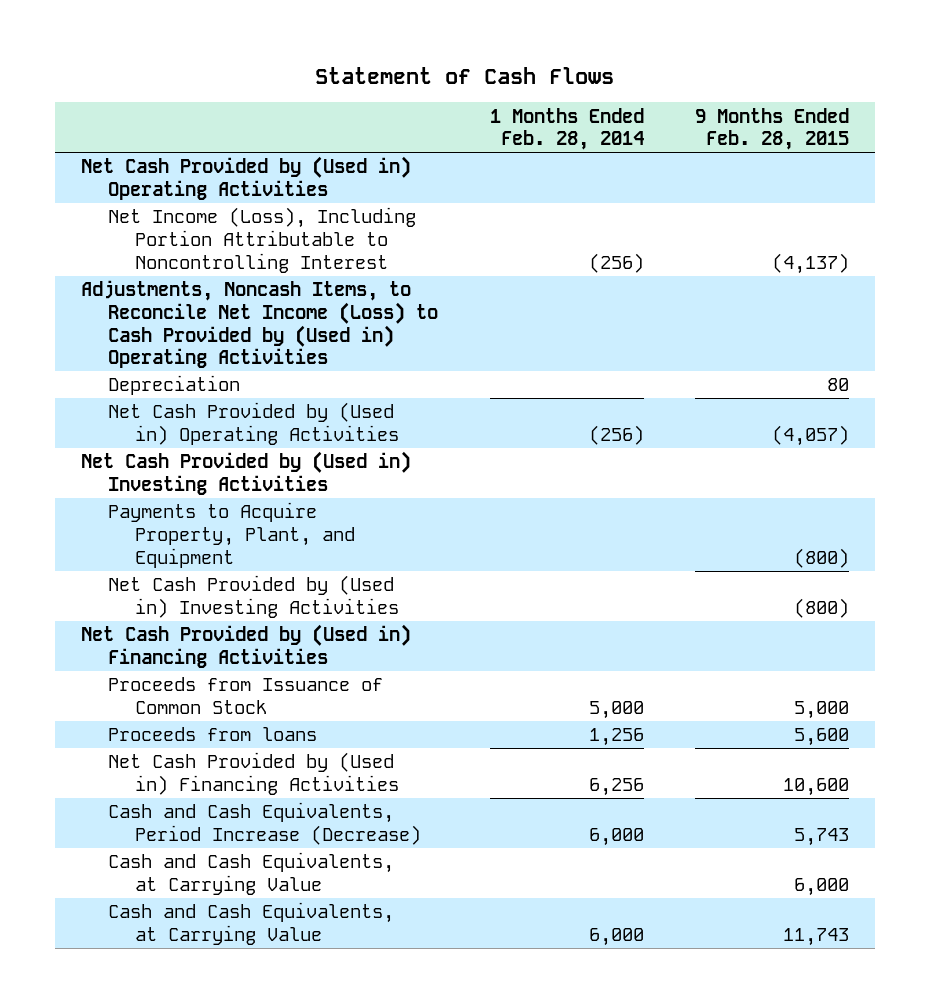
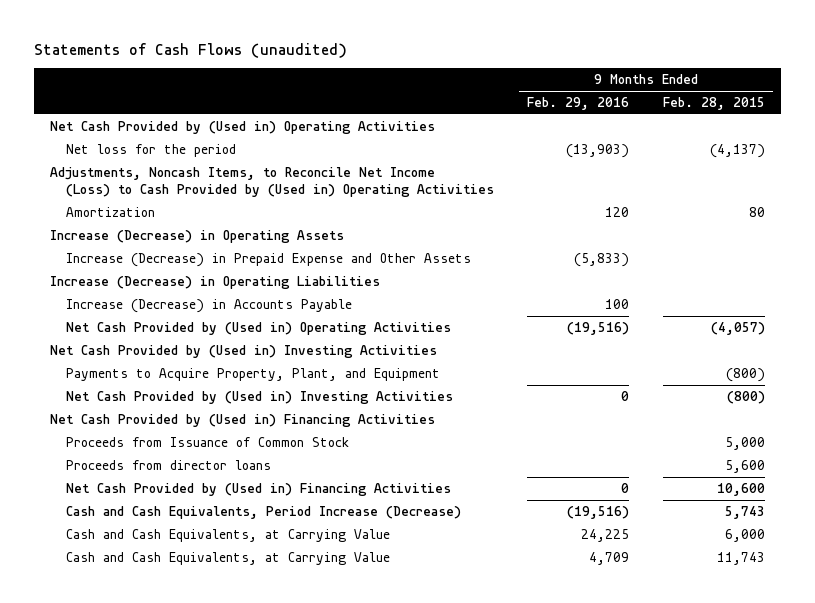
- Statement of Cash Flows
+ Statements of Cash Flows (unaudited)
- | 1 Months Ended Feb. 28, 2014 | 9 Months Ended Feb. 28, 2015
+ | 9 Months Ended Feb. 29, 2016 | 9 Months Ended Feb. 28, 2015
- Net Income (Loss), Including Portion Attributable to Noncontrolling Interest | (256) | (4,137)
+ Net loss for the period | (13,903) | (4,137)
- Depreciation | | 80
+ Amortization | 120 | 80
+ Increase (Decrease) in Operating Assets
+ Increase (Decrease) in Prepaid Expense and Other Assets | (5,833) |
+ Increase (Decrease) in Operating Liabilities
+ Increase (Decrease) in Accounts Payable | 100 |
- Proceeds from loans | 1,256 | 5,600
+ Proceeds from director loans | | 5,600

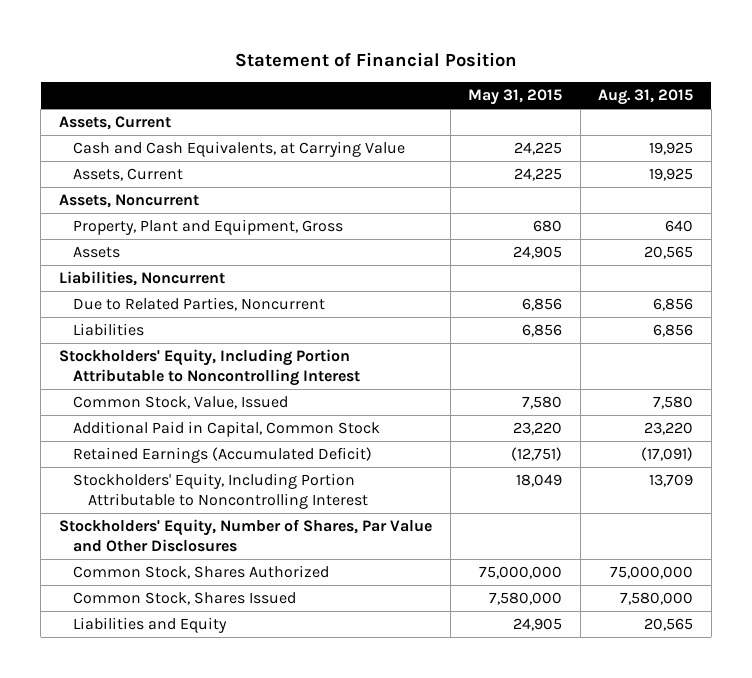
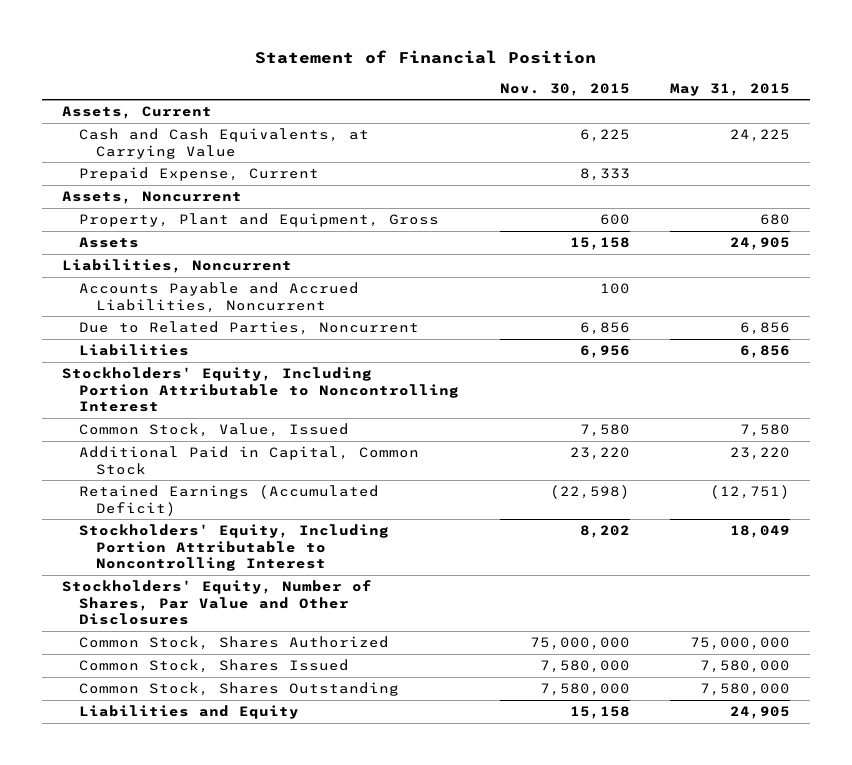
- | May 31, 2015 | Aug. 31, 2015
+ | Nov. 30, 2015 | May 31, 2015
- Assets, Current | 24,225 | 19,925
+ Prepaid Expense, Current | 8,333 |
+ Accounts Payable and Accrued Liabilities, Noncurrent | 100 |
+ Common Stock, Shares Outstanding | 7,580,000 | 7,580,000

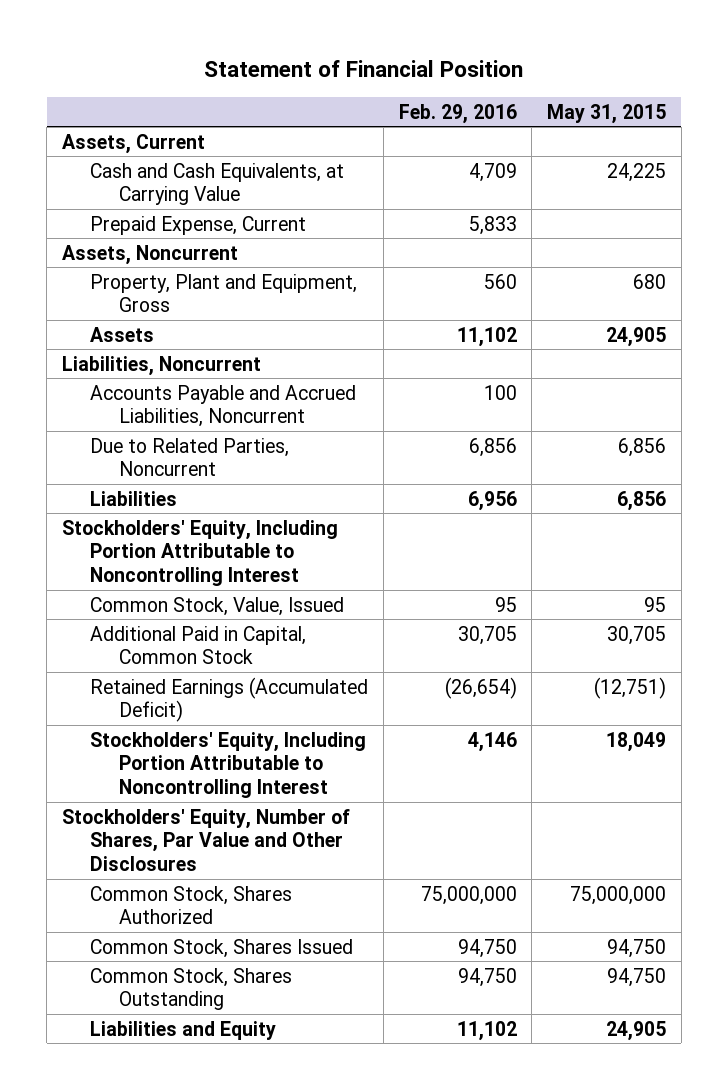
- | Nov. 30, 2015 | May 31, 2015
+ | Feb. 29, 2016 | May 31, 2015
- Common Stock, Value, Issued | 7,580 | 7,580
- Additional Paid in Capital, Common Stock | 23,220 | 23,220
+ Common Stock, Value, Issued | 95 | 95
+ Additional Paid in Capital, Common Stock | 30,705 | 30,705
- Common Stock, Shares Issued | 7,580,000 | 7,580,000
- Common Stock, Shares Outstanding | 7,580,000 | 7,580,000
+ Common Stock, Shares Issued | 94,750 | 94,750
+ Common Stock, Shares Outstanding | 94,750 | 94,750

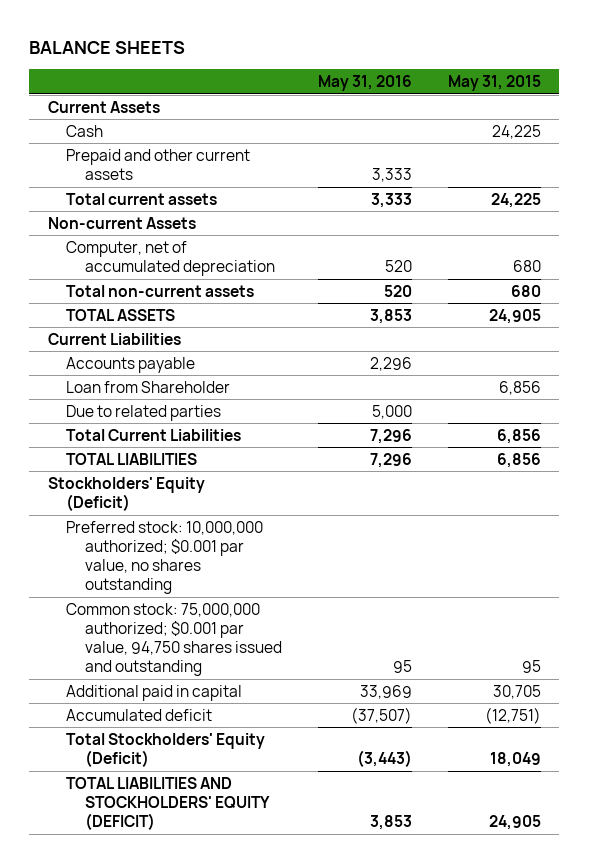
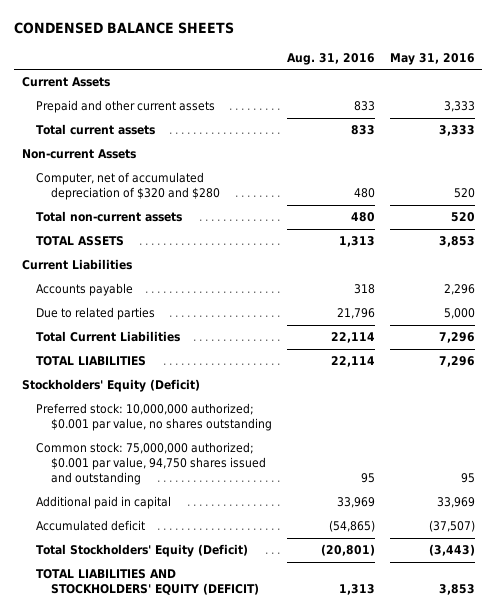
- BALANCE SHEETS
+ CONDENSED BALANCE SHEETS
- | May 31, 2016 | May 31, 2015
+ | Aug. 31, 2016 | May 31, 2016
- Cash | | 24,225
- Computer, net of accumulated depreciation | 520 | 680
+ Computer, net of accumulated depreciation of $320 and $280 | 480 | 520
- Loan from Shareholder | | 6,856

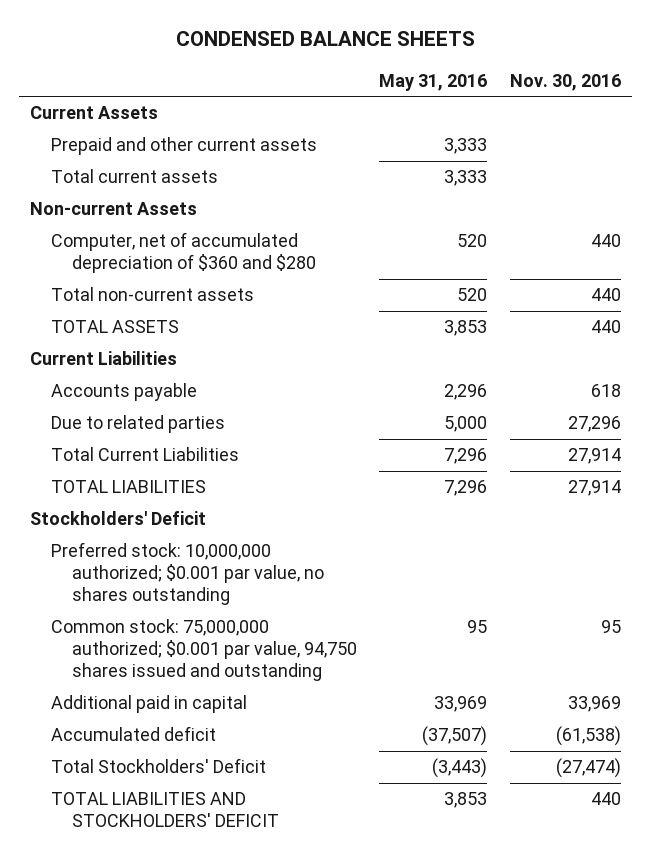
- | Aug. 31, 2016 | May 31, 2016
+ | May 31, 2016 | Nov. 30, 2016
- Computer, net of accumulated depreciation of $320 and $280 | 480 | 520
+ Computer, net of accumulated depreciation of $360 and $280 | 520 | 440
- Stockholders' Equity (Deficit)
+ Stockholders' Deficit
- Total Stockholders' Equity (Deficit) | (20,801) | (3,443)
- TOTAL LIABILITIES AND STOCKHOLDERS' EQUITY (DEFICIT) | 1,313 | 3,853
+ Total Stockholders' Deficit | (3,443) | (27,474)
+ TOTAL LIABILITIES AND STOCKHOLDERS' DEFICIT | 3,853 | 440

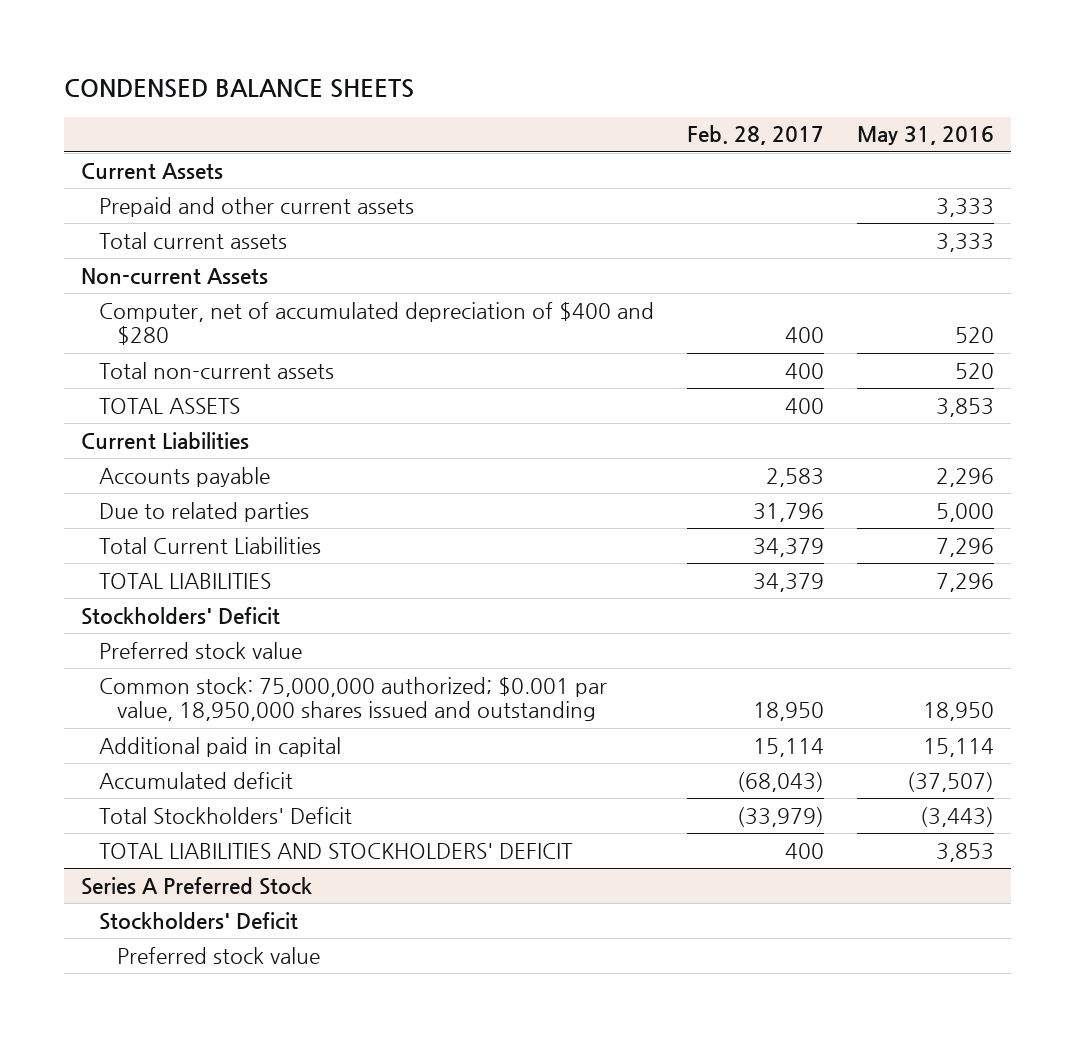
- | May 31, 2016 | Nov. 30, 2016
+ | Feb. 28, 2017 | May 31, 2016
- Computer, net of accumulated depreciation of $360 and $280 | 520 | 440
+ Computer, net of accumulated depreciation of $400 and $280 | 400 | 520
- Preferred stock: 10,000,000 authorized; $0.001 par value, no shares outstanding
- Common stock: 75,000,000 authorized; $0.001 par value, 94,750 shares issued and outstanding | 95 | 95
- Additional paid in capital | 33,969 | 33,969
+ Preferred stock value
+ Common stock: 75,000,000 authorized; $0.001 par value, 18,950,000 shares issued and outstanding | 18,950 | 18,950
+ Additional paid in capital | 15,114 | 15,114
+ Series A Preferred Stock
+ Stockholders' Deficit
+ Preferred stock value

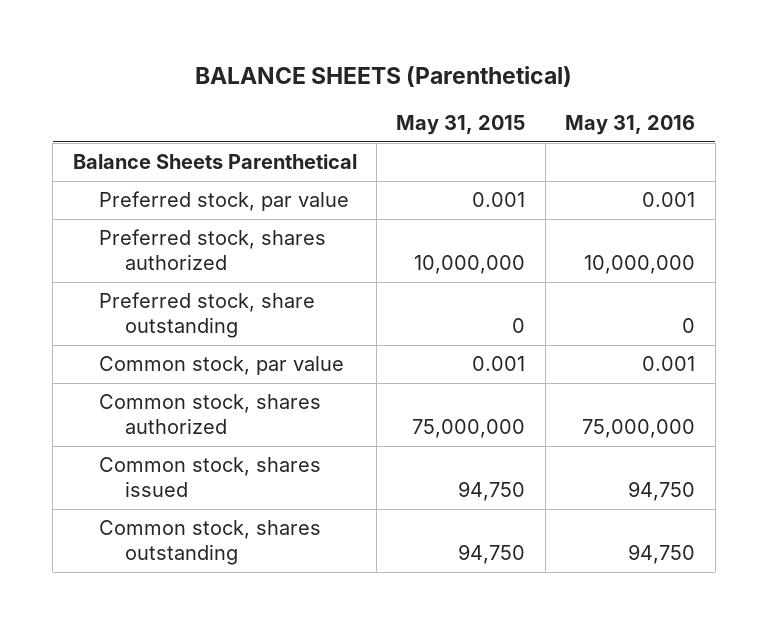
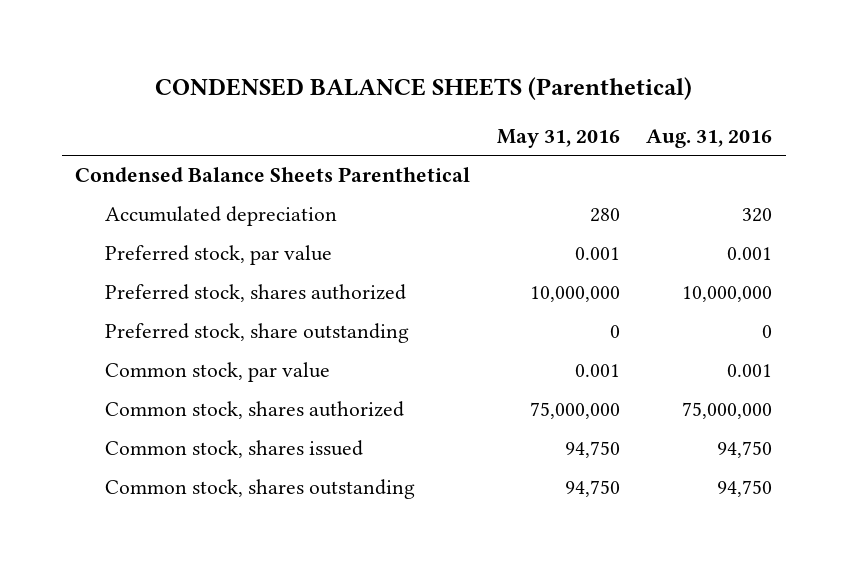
- BALANCE SHEETS (Parenthetical)
+ CONDENSED BALANCE SHEETS (Parenthetical)
- | May 31, 2015 | May 31, 2016
+ | May 31, 2016 | Aug. 31, 2016
- Balance Sheets Parenthetical
+ Condensed Balance Sheets Parenthetical
+ Accumulated depreciation | 280 | 320

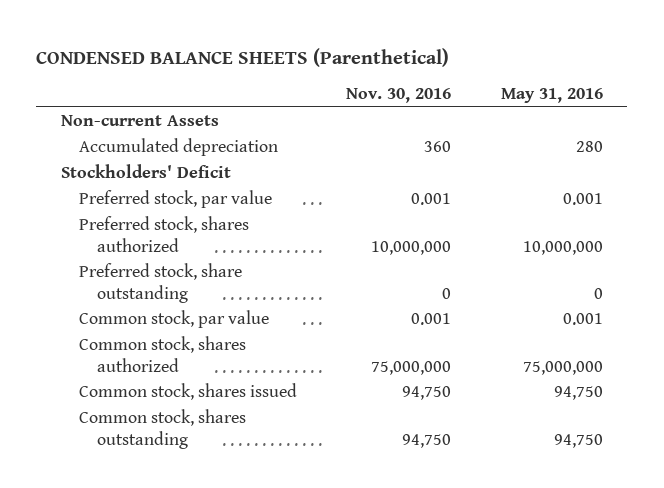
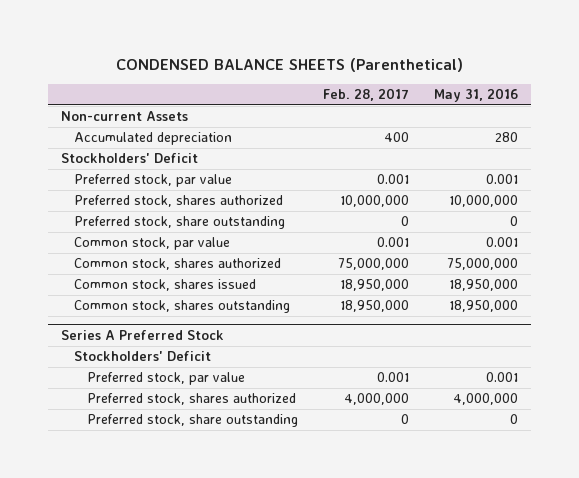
- | Nov. 30, 2016 | May 31, 2016
+ | Feb. 28, 2017 | May 31, 2016
- Common stock, shares issued | 94,750 | 94,750
- Common stock, shares outstanding | 94,750 | 94,750
+ Common stock, shares issued | 18,950,000 | 18,950,000
+ Common stock, shares outstanding | 18,950,000 | 18,950,000
+ Series A Preferred Stock
+ Stockholders' Deficit
+ Preferred stock, par value | 0.001 | 0.001
+ Preferred stock, shares authorized | 4,000,000 | 4,000,000
+ Preferred stock, share outstanding | 0 | 0

